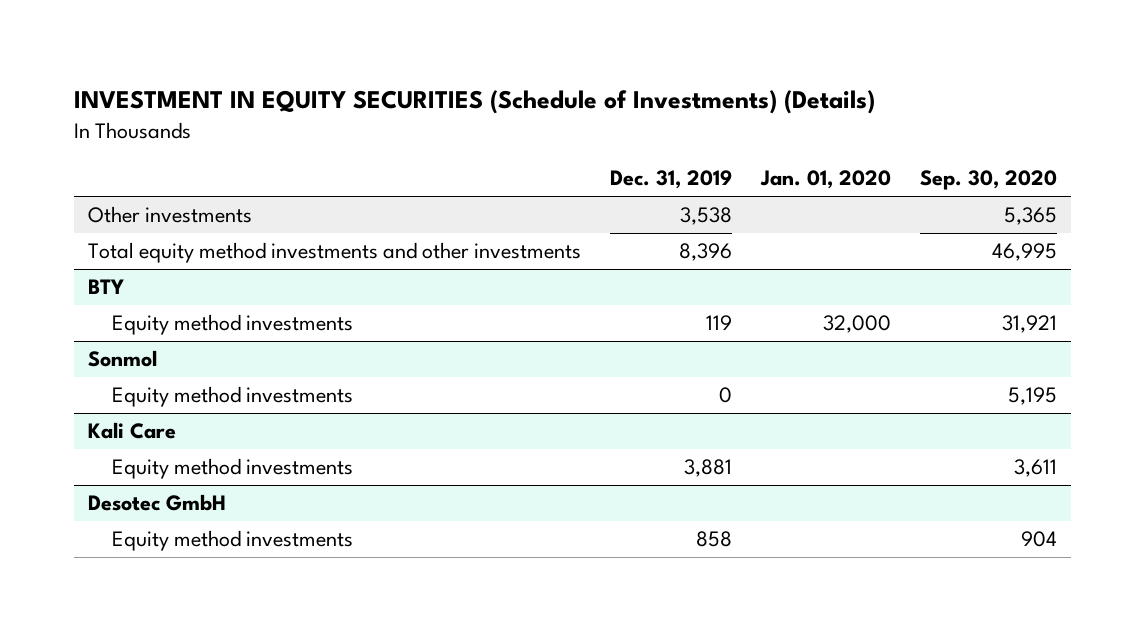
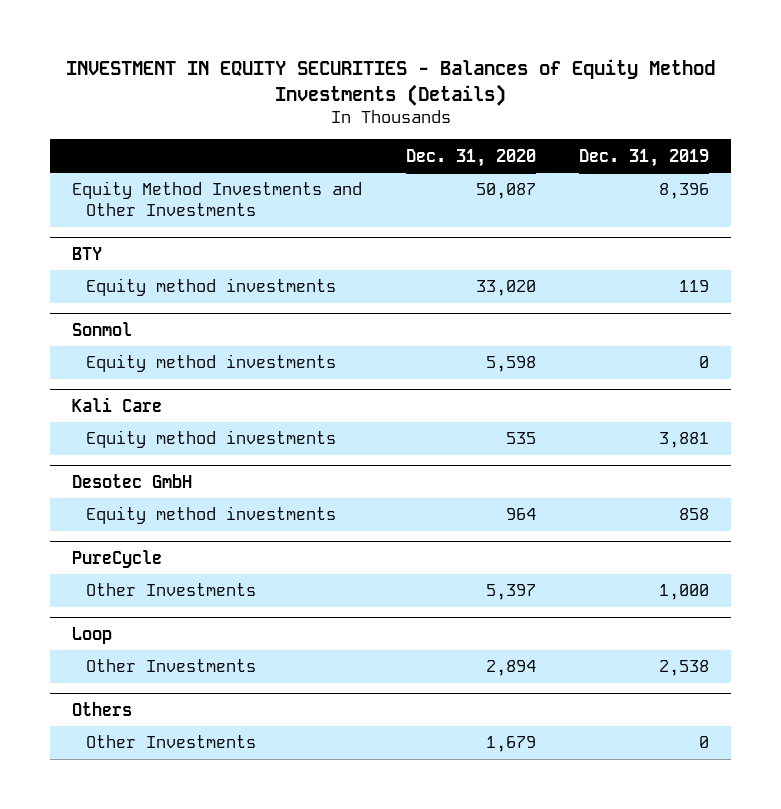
- INVESTMENT IN EQUITY SECURITIES (Schedule of Investments) (Details)
+ INVESTMENT IN EQUITY SECURITIES - Balances of Equity Method Investments (Details)
- | Dec. 31, 2019 | Jan. 01, 2020 | Sep. 30, 2020
+ | Dec. 31, 2020 | Dec. 31, 2019
- Other investments | 3,538 | | 5,365
- Total equity method investments and other investments | 8,396 | | 46,995
+ Equity Method Investments and Other Investments | 50,087 | 8,396
+ PureCycle
+ Other Investments | 5,397 | 1,000
+ Loop
+ Other Investments | 2,894 | 2,538
+ Others
+ Other Investments | 1,679 | 0

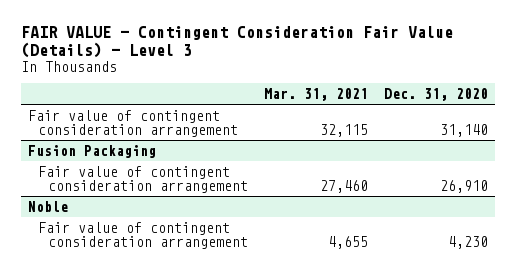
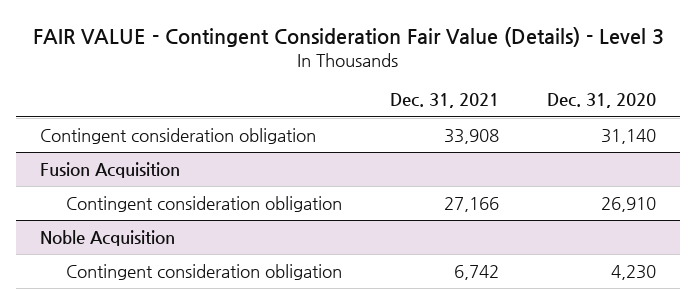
- | Mar. 31, 2021 | Dec. 31, 2020
+ | Dec. 31, 2021 | Dec. 31, 2020
- Fair value of contingent consideration arrangement | 32,115 | 31,140
- Fusion Packaging
- Fair value of contingent consideration arrangement | 27,460 | 26,910
- Noble
- Fair value of contingent consideration arrangement | 4,655 | 4,230
+ Contingent consideration obligation | 33,908 | 31,140
+ Fusion Acquisition
+ Contingent consideration obligation | 27,166 | 26,910
+ Noble Acquisition
+ Contingent consideration obligation | 6,742 | 4,230

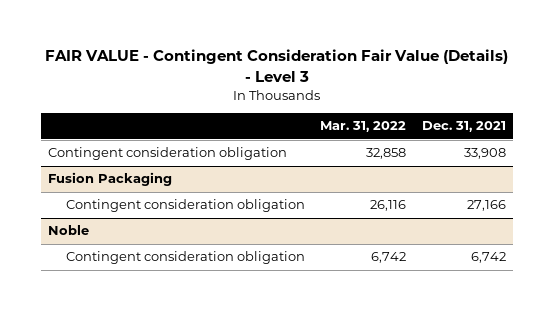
- | Dec. 31, 2021 | Dec. 31, 2020
+ | Mar. 31, 2022 | Dec. 31, 2021
- Fusion Acquisition
+ Fusion Packaging
- Noble Acquisition
+ Noble

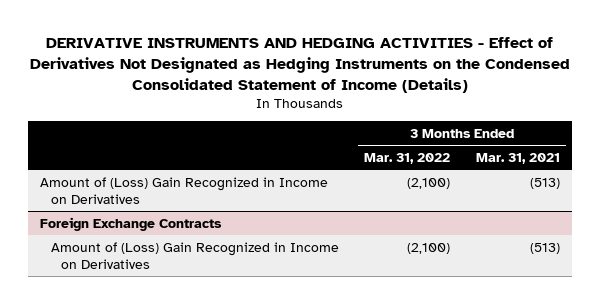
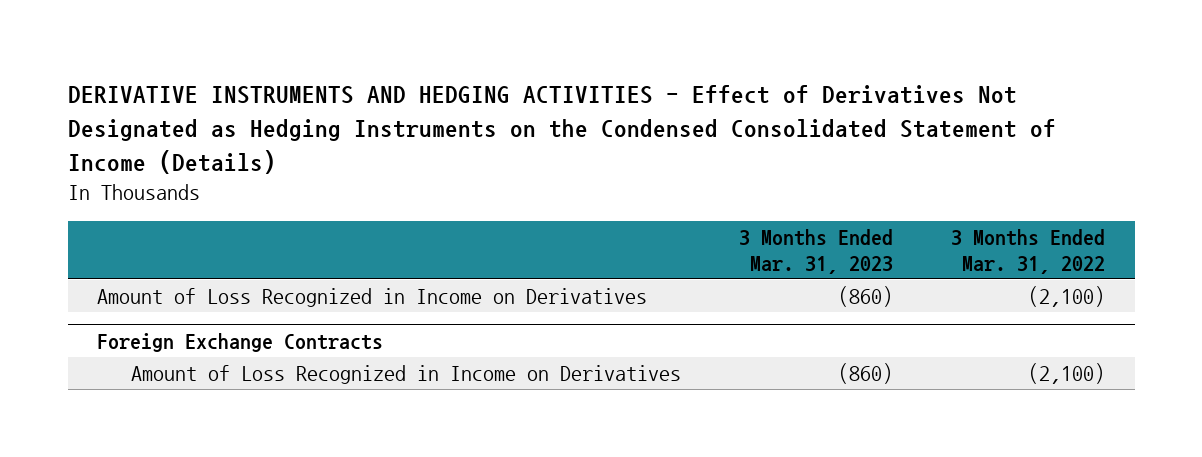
- | 3 Months Ended Mar. 31, 2022 | 3 Months Ended Mar. 31, 2021
+ | 3 Months Ended Mar. 31, 2023 | 3 Months Ended Mar. 31, 2022
- Amount of (Loss) Gain Recognized in Income on Derivatives | (2,100) | (513)
+ Amount of Loss Recognized in Income on Derivatives | (860) | (2,100)
@ Foreign Exchange Contracts
- Amount of (Loss) Gain Recognized in Income on Derivatives | (2,100) | (513)
+ Amount of Loss Recognized in Income on Derivatives | (860) | (2,100)

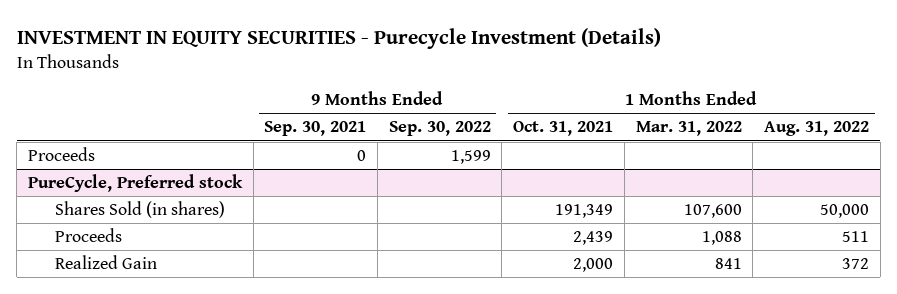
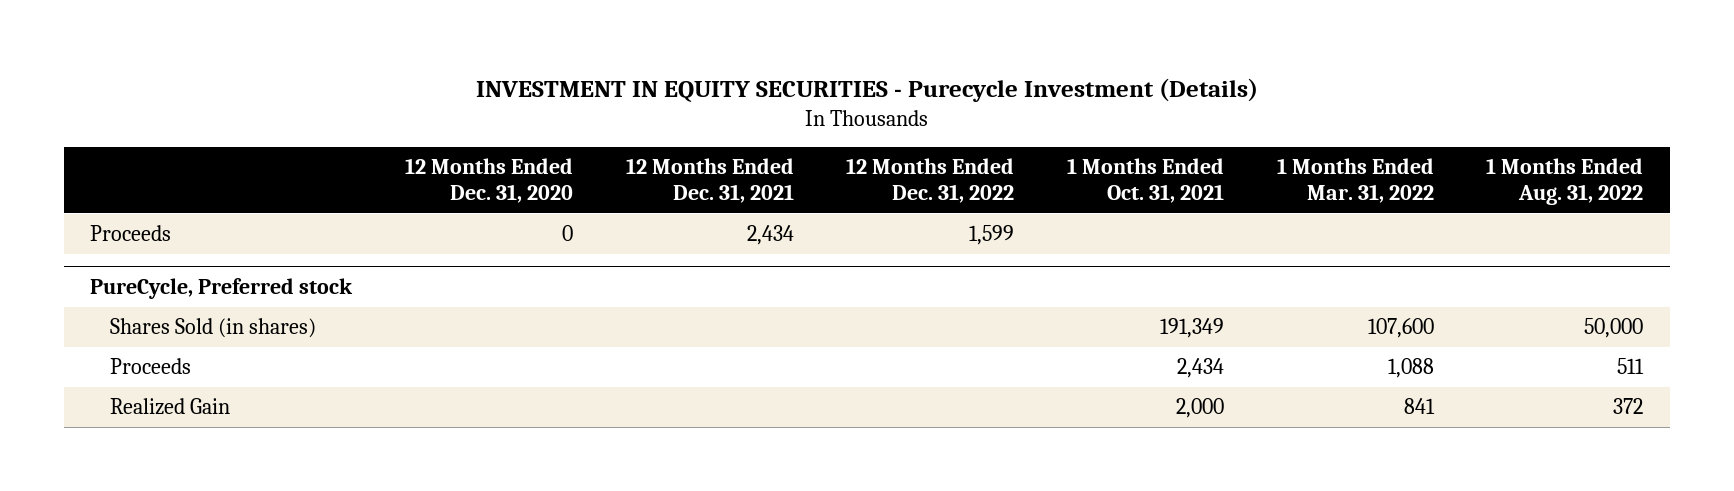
- | 9 Months Ended Sep. 30, 2021 | 9 Months Ended Sep. 30, 2022 | 1 Months Ended Oct. 31, 2021 | 1 Months Ended Mar. 31, 2022 | 1 Months Ended Aug. 31, 2022
+ | 12 Months Ended Dec. 31, 2020 | 12 Months Ended Dec. 31, 2021 | 12 Months Ended Dec. 31, 2022 | 1 Months Ended Oct. 31, 2021 | 1 Months Ended Mar. 31, 2022 | 1 Months Ended Aug. 31, 2022
@ PureCycle, Preferred stock
- Proceeds | | | 2,439 | 1,088 | 511
+ Proceeds | | | | 2,434 | 1,088 | 511

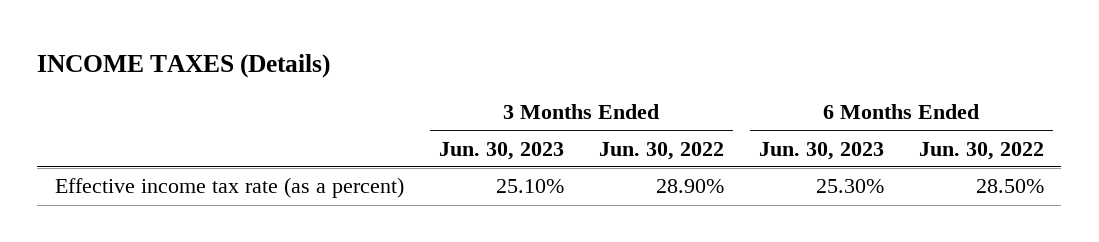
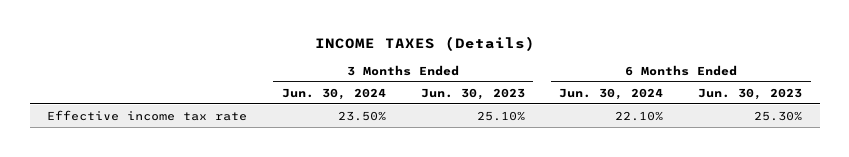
- | 3 Months Ended Jun. 30, 2023 | 3 Months Ended Jun. 30, 2022 | 6 Months Ended Jun. 30, 2023 | 6 Months Ended Jun. 30, 2022
+ | 3 Months Ended Jun. 30, 2024 | 3 Months Ended Jun. 30, 2023 | 6 Months Ended Jun. 30, 2024 | 6 Months Ended Jun. 30, 2023
- Effective income tax rate (as a percent) | 25.10% | 28.90% | 25.30% | 28.50%
+ Effective income tax rate | 23.50% | 25.10% | 22.10% | 25.30%

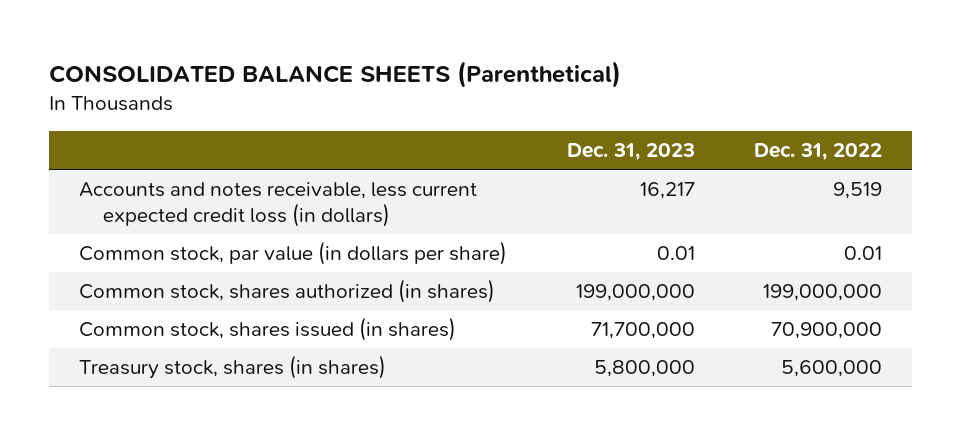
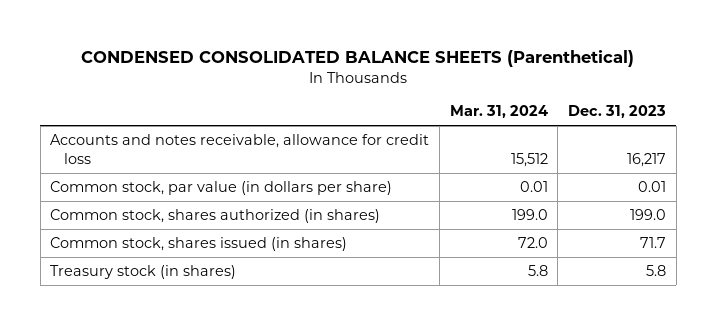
- CONSOLIDATED BALANCE SHEETS (Parenthetical)
+ CONDENSED CONSOLIDATED BALANCE SHEETS (Parenthetical)
- | Dec. 31, 2023 | Dec. 31, 2022
+ | Mar. 31, 2024 | Dec. 31, 2023
- Accounts and notes receivable, less current expected credit loss (in dollars) | 16,217 | 9,519
+ Accounts and notes receivable, allowance for credit loss | 15,512 | 16,217
- Common stock, shares authorized (in shares) | 199,000,000 | 199,000,000
- Common stock, shares issued (in shares) | 71,700,000 | 70,900,000
- Treasury stock, shares (in shares) | 5,800,000 | 5,600,000
+ Common stock, shares authorized (in shares) | 199.0 | 199.0
+ Common stock, shares issued (in shares) | 72.0 | 71.7
+ Treasury stock (in shares) | 5.8 | 5.8

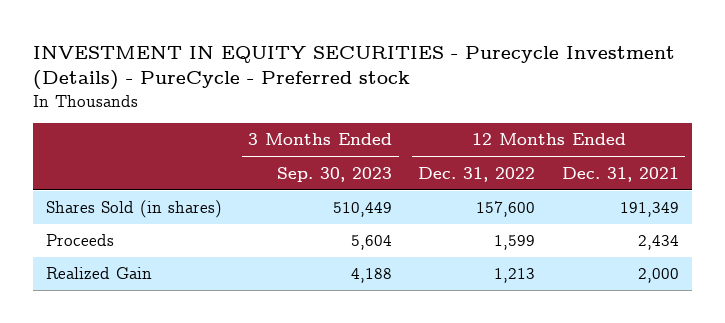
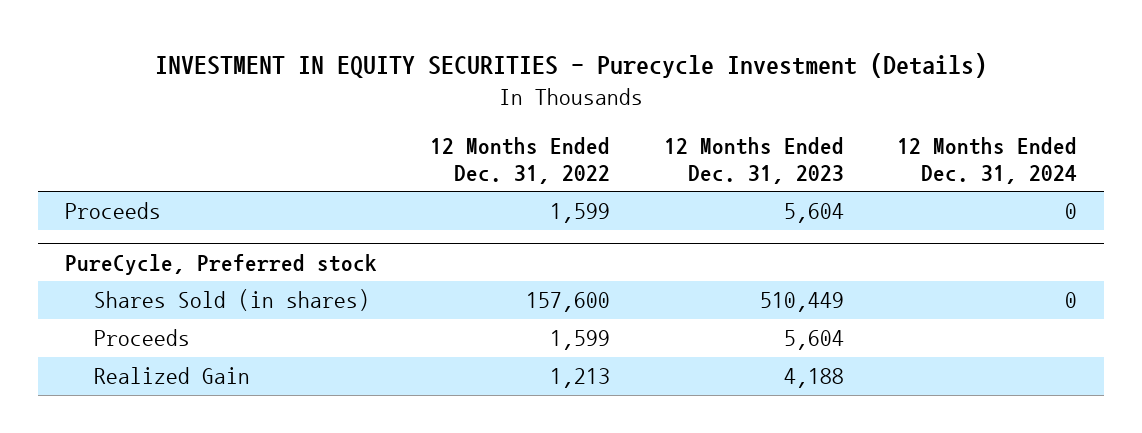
- INVESTMENT IN EQUITY SECURITIES - Purecycle Investment (Details) - PureCycle - Preferred stock
+ INVESTMENT IN EQUITY SECURITIES - Purecycle Investment (Details)
- | 3 Months Ended Sep. 30, 2023 | 12 Months Ended Dec. 31, 2022 | 12 Months Ended Dec. 31, 2021
+ | 12 Months Ended Dec. 31, 2022 | 12 Months Ended Dec. 31, 2023 | 12 Months Ended Dec. 31, 2024
+ Proceeds | 1,599 | 5,604 | 0
+ PureCycle, Preferred stock

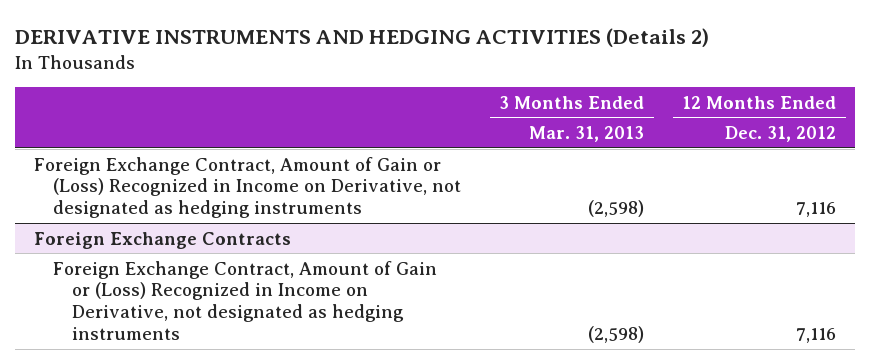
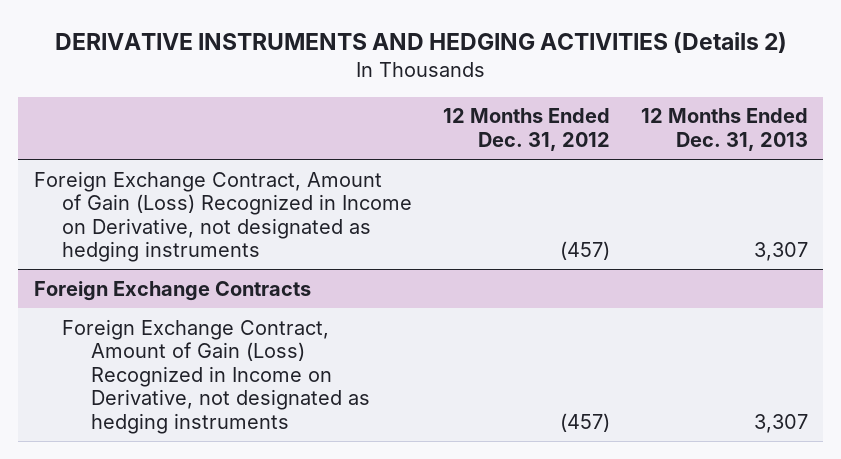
- | 3 Months Ended Mar. 31, 2013 | 12 Months Ended Dec. 31, 2012
+ | 12 Months Ended Dec. 31, 2012 | 12 Months Ended Dec. 31, 2013
- Foreign Exchange Contract, Amount of Gain or (Loss) Recognized in Income on Derivative, not designated as hedging instruments | (2,598) | 7,116
+ Foreign Exchange Contract, Amount of Gain (Loss) Recognized in Income on Derivative, not designated as hedging instruments | (457) | 3,307
@ Foreign Exchange Contracts
- Foreign Exchange Contract, Amount of Gain or (Loss) Recognized in Income on Derivative, not designated as hedging instruments | (2,598) | 7,116
+ Foreign Exchange Contract, Amount of Gain (Loss) Recognized in Income on Derivative, not designated as hedging instruments | (457) | 3,307

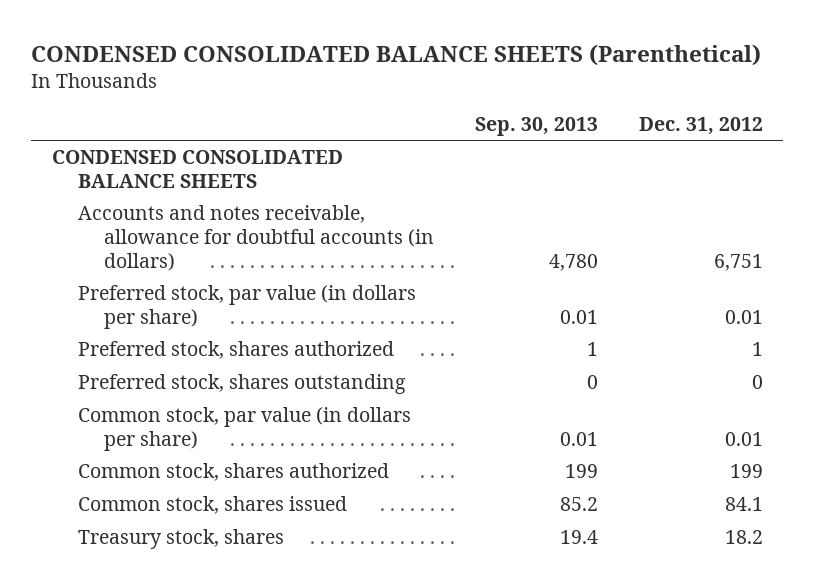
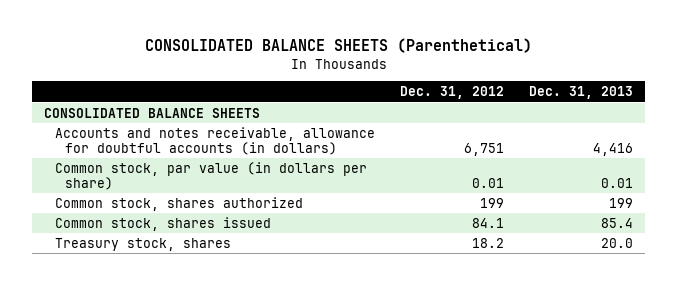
- CONDENSED CONSOLIDATED BALANCE SHEETS (Parenthetical)
+ CONSOLIDATED BALANCE SHEETS (Parenthetical)
- | Sep. 30, 2013 | Dec. 31, 2012
+ | Dec. 31, 2012 | Dec. 31, 2013
- CONDENSED CONSOLIDATED BALANCE SHEETS
+ CONSOLIDATED BALANCE SHEETS
- Preferred stock, par value (in dollars per share) | 0.01 | 0.01
- Preferred stock, shares authorized | 1 | 1
- Preferred stock, shares outstanding | 0 | 0

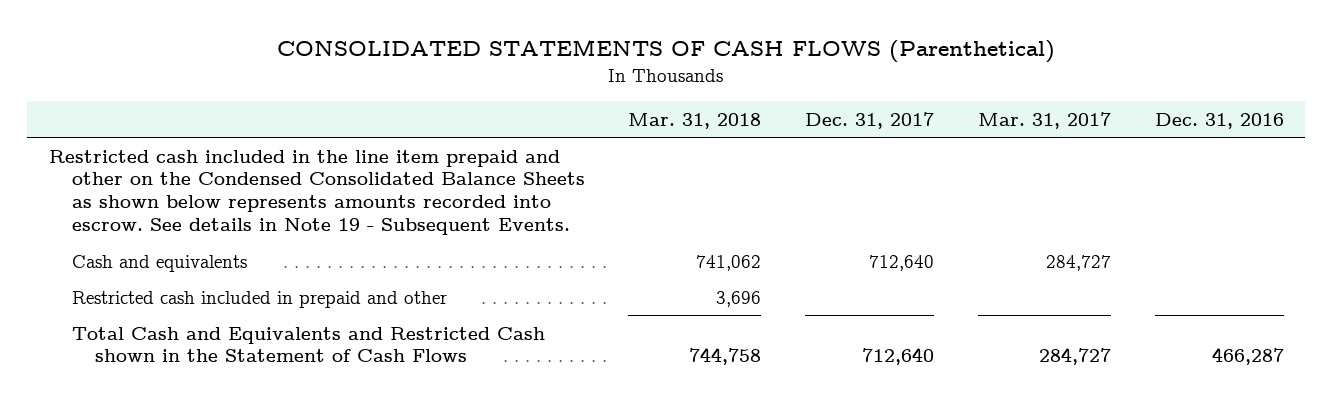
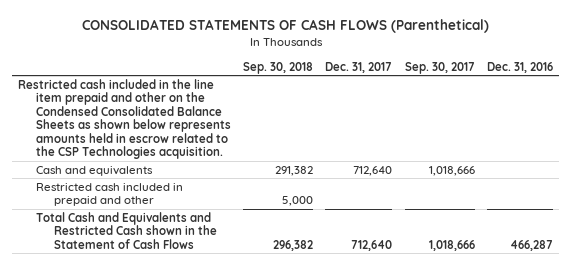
- | Mar. 31, 2018 | Dec. 31, 2017 | Mar. 31, 2017 | Dec. 31, 2016
+ | Sep. 30, 2018 | Dec. 31, 2017 | Sep. 30, 2017 | Dec. 31, 2016
- Restricted cash included in the line item prepaid and other on the Condensed Consolidated Balance Sheets as shown below represents amounts recorded into escrow. See details in Note 19 - Subsequent Events.
+ Restricted cash included in the line item prepaid and other on the Condensed Consolidated Balance Sheets as shown below represents amounts held in escrow related to the CSP Technologies acquisition.

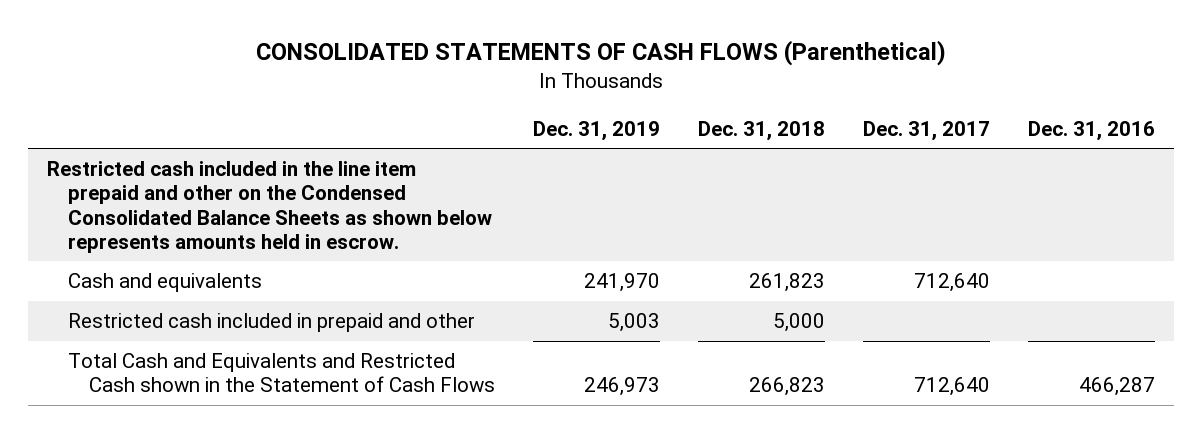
- | Sep. 30, 2018 | Dec. 31, 2017 | Sep. 30, 2017 | Dec. 31, 2016
+ | Dec. 31, 2019 | Dec. 31, 2018 | Dec. 31, 2017 | Dec. 31, 2016
- Restricted cash included in the line item prepaid and other on the Condensed Consolidated Balance Sheets as shown below represents amounts held in escrow related to the CSP Technologies acquisition.
+ Restricted cash included in the line item prepaid and other on the Condensed Consolidated Balance Sheets as shown below represents amounts held in escrow.

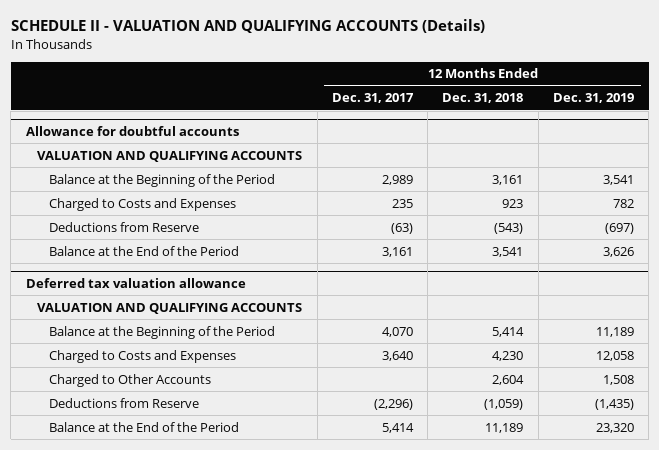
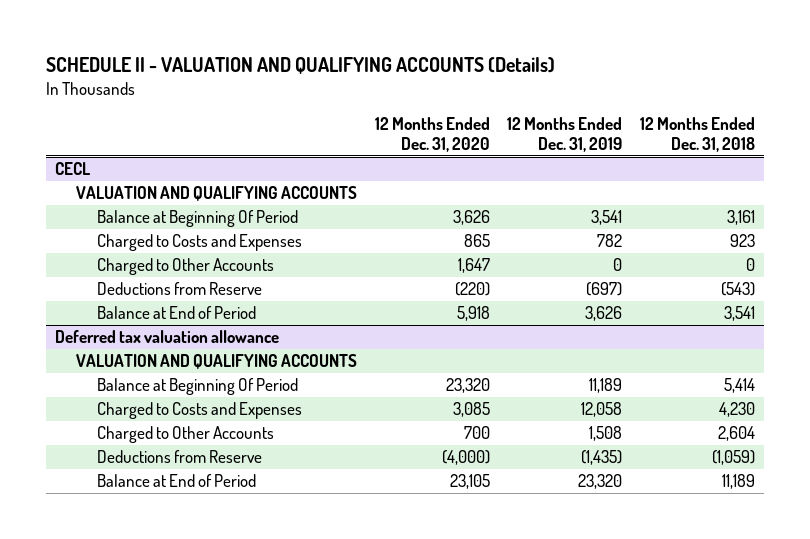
- | 12 Months Ended Dec. 31, 2017 | 12 Months Ended Dec. 31, 2018 | 12 Months Ended Dec. 31, 2019
+ | 12 Months Ended Dec. 31, 2020 | 12 Months Ended Dec. 31, 2019 | 12 Months Ended Dec. 31, 2018
- Allowance for doubtful accounts
+ CECL
- Balance at the Beginning of the Period | 2,989 | 3,161 | 3,541
+ Balance at Beginning Of Period | 3,626 | 3,541 | 3,161
+ Charged to Other Accounts | 1,647 | 0 | 0
- Balance at the End of the Period | 3,161 | 3,541 | 3,626
+ Balance at End of Period | 5,918 | 3,626 | 3,541
@ Deferred tax valuation allowance
- Balance at the Beginning of the Period | 4,070 | 5,414 | 11,189
+ Balance at Beginning Of Period | 23,320 | 11,189 | 5,414
- Balance at the End of the Period | 5,414 | 11,189 | 23,320
+ Balance at End of Period | 23,105 | 23,320 | 11,189

